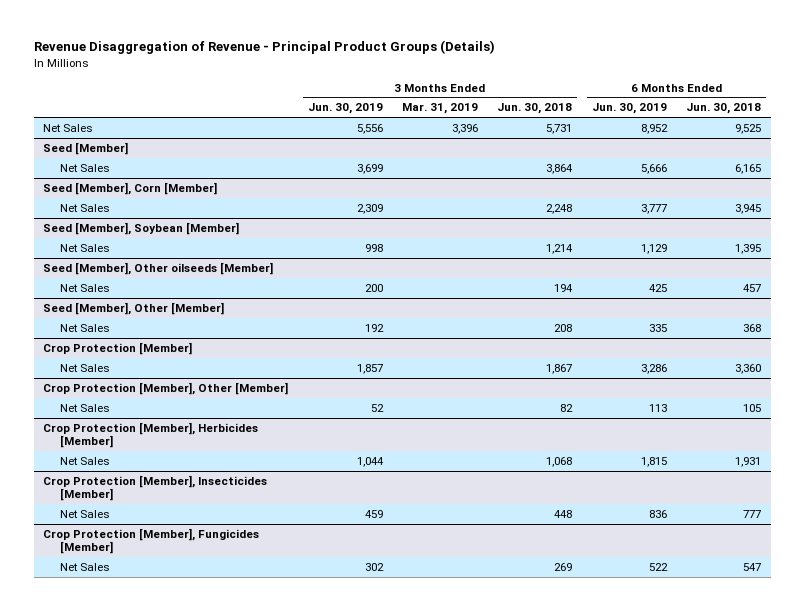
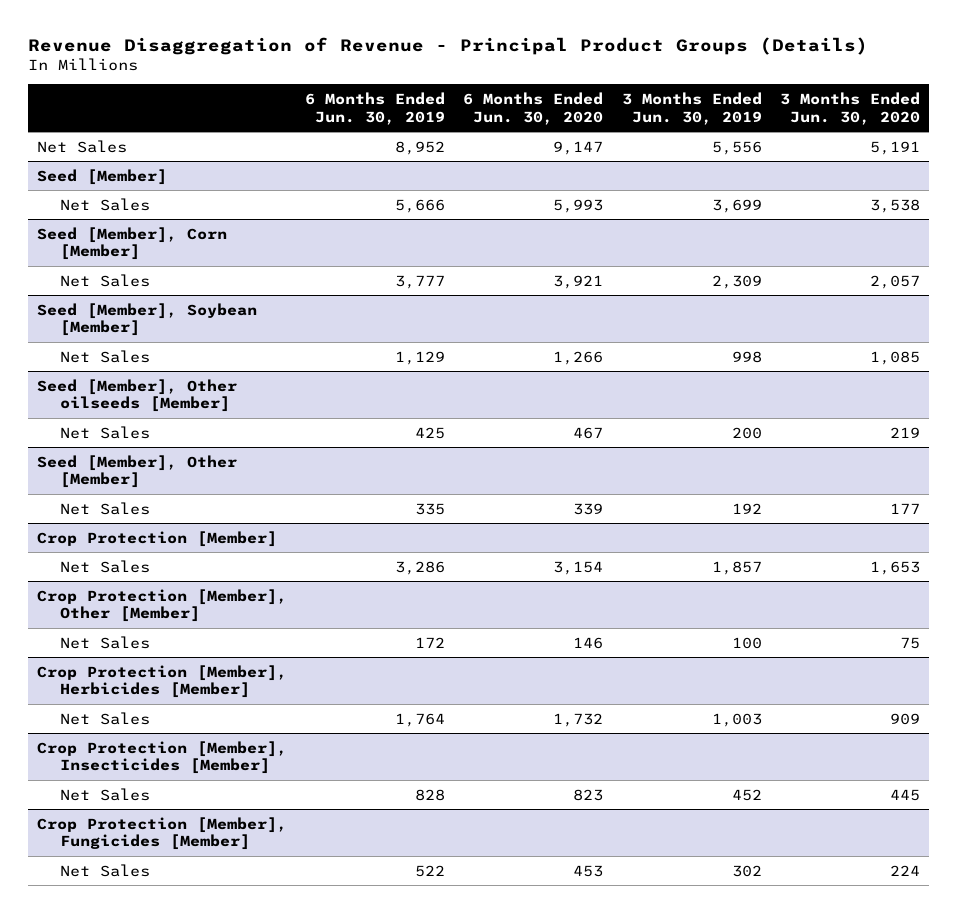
- | 3 Months Ended Jun. 30, 2019 | 3 Months Ended Mar. 31, 2019 | 3 Months Ended Jun. 30, 2018 | 6 Months Ended Jun. 30, 2019 | 6 Months Ended Jun. 30, 2018
+ | 6 Months Ended Jun. 30, 2019 | 6 Months Ended Jun. 30, 2020 | 3 Months Ended Jun. 30, 2019 | 3 Months Ended Jun. 30, 2020
@ Crop Protection [Member], Other [Member]
- Net Sales | 52 | | 82 | 113 | 105
+ Net Sales | 172 | 146 | 100 | 75
@ Crop Protection [Member], Herbicides [Member]
- Net Sales | 1,044 | | 1,068 | 1,815 | 1,931
+ Net Sales | 1,764 | 1,732 | 1,003 | 909
@ Crop Protection [Member], Insecticides [Member]
- Net Sales | 459 | | 448 | 836 | 777
+ Net Sales | 828 | 823 | 452 | 445

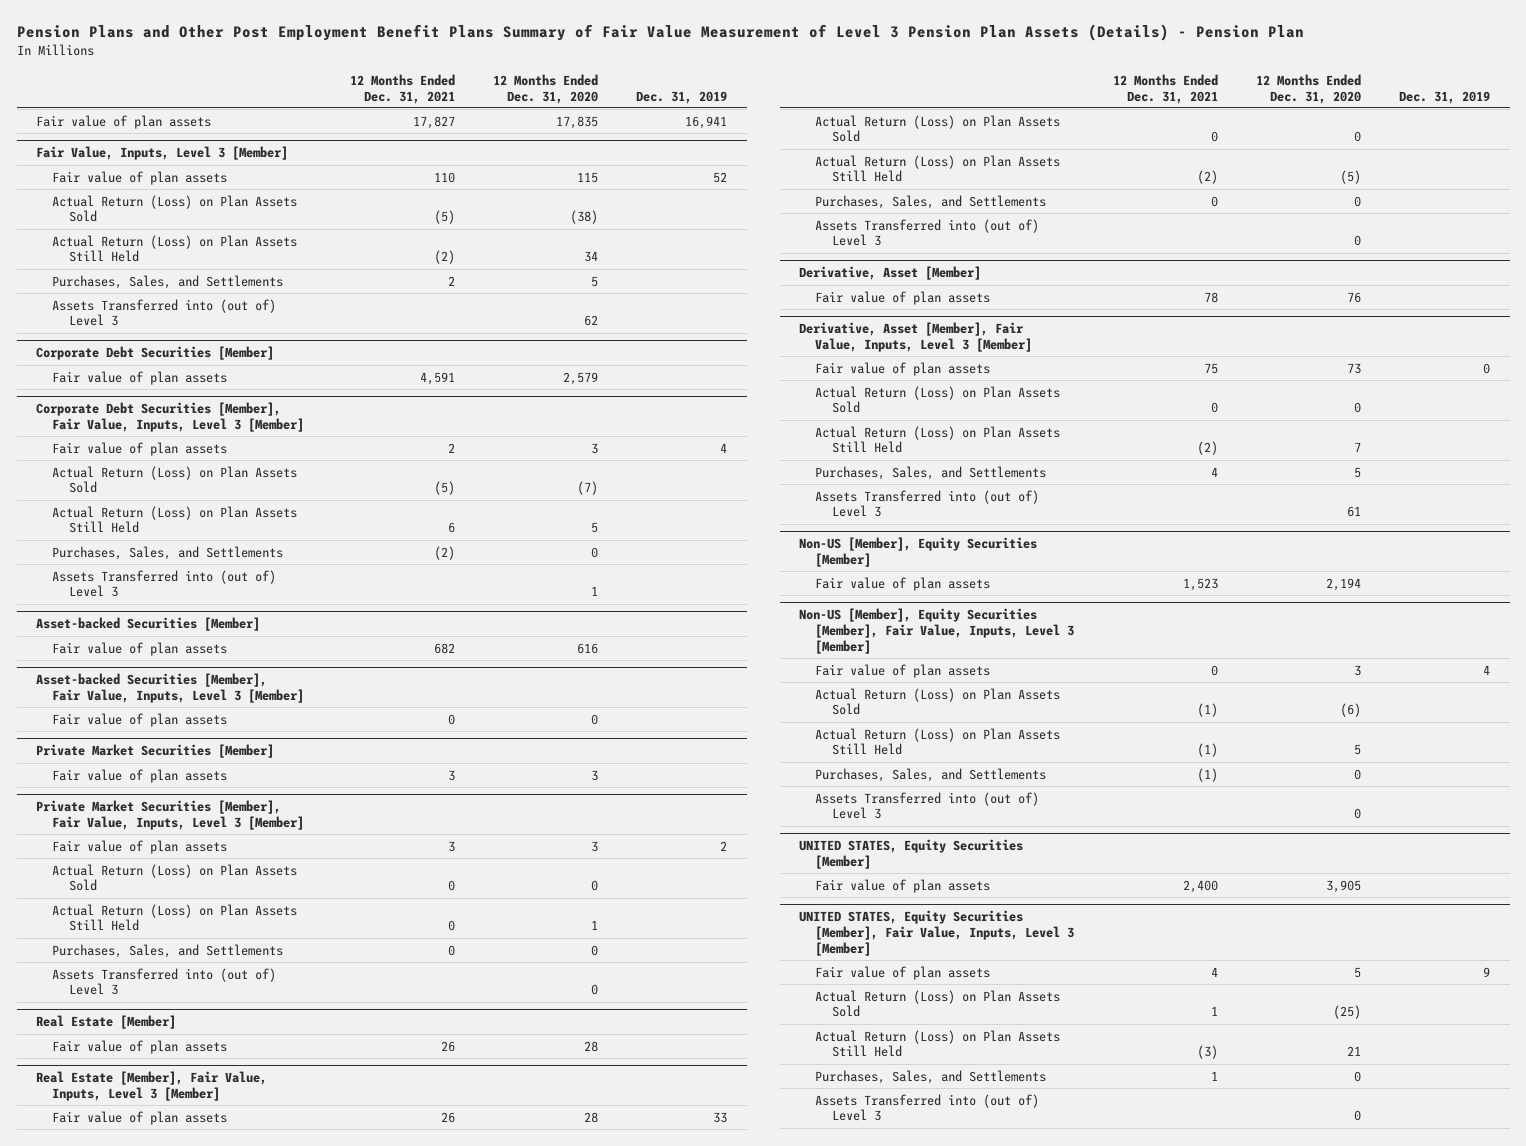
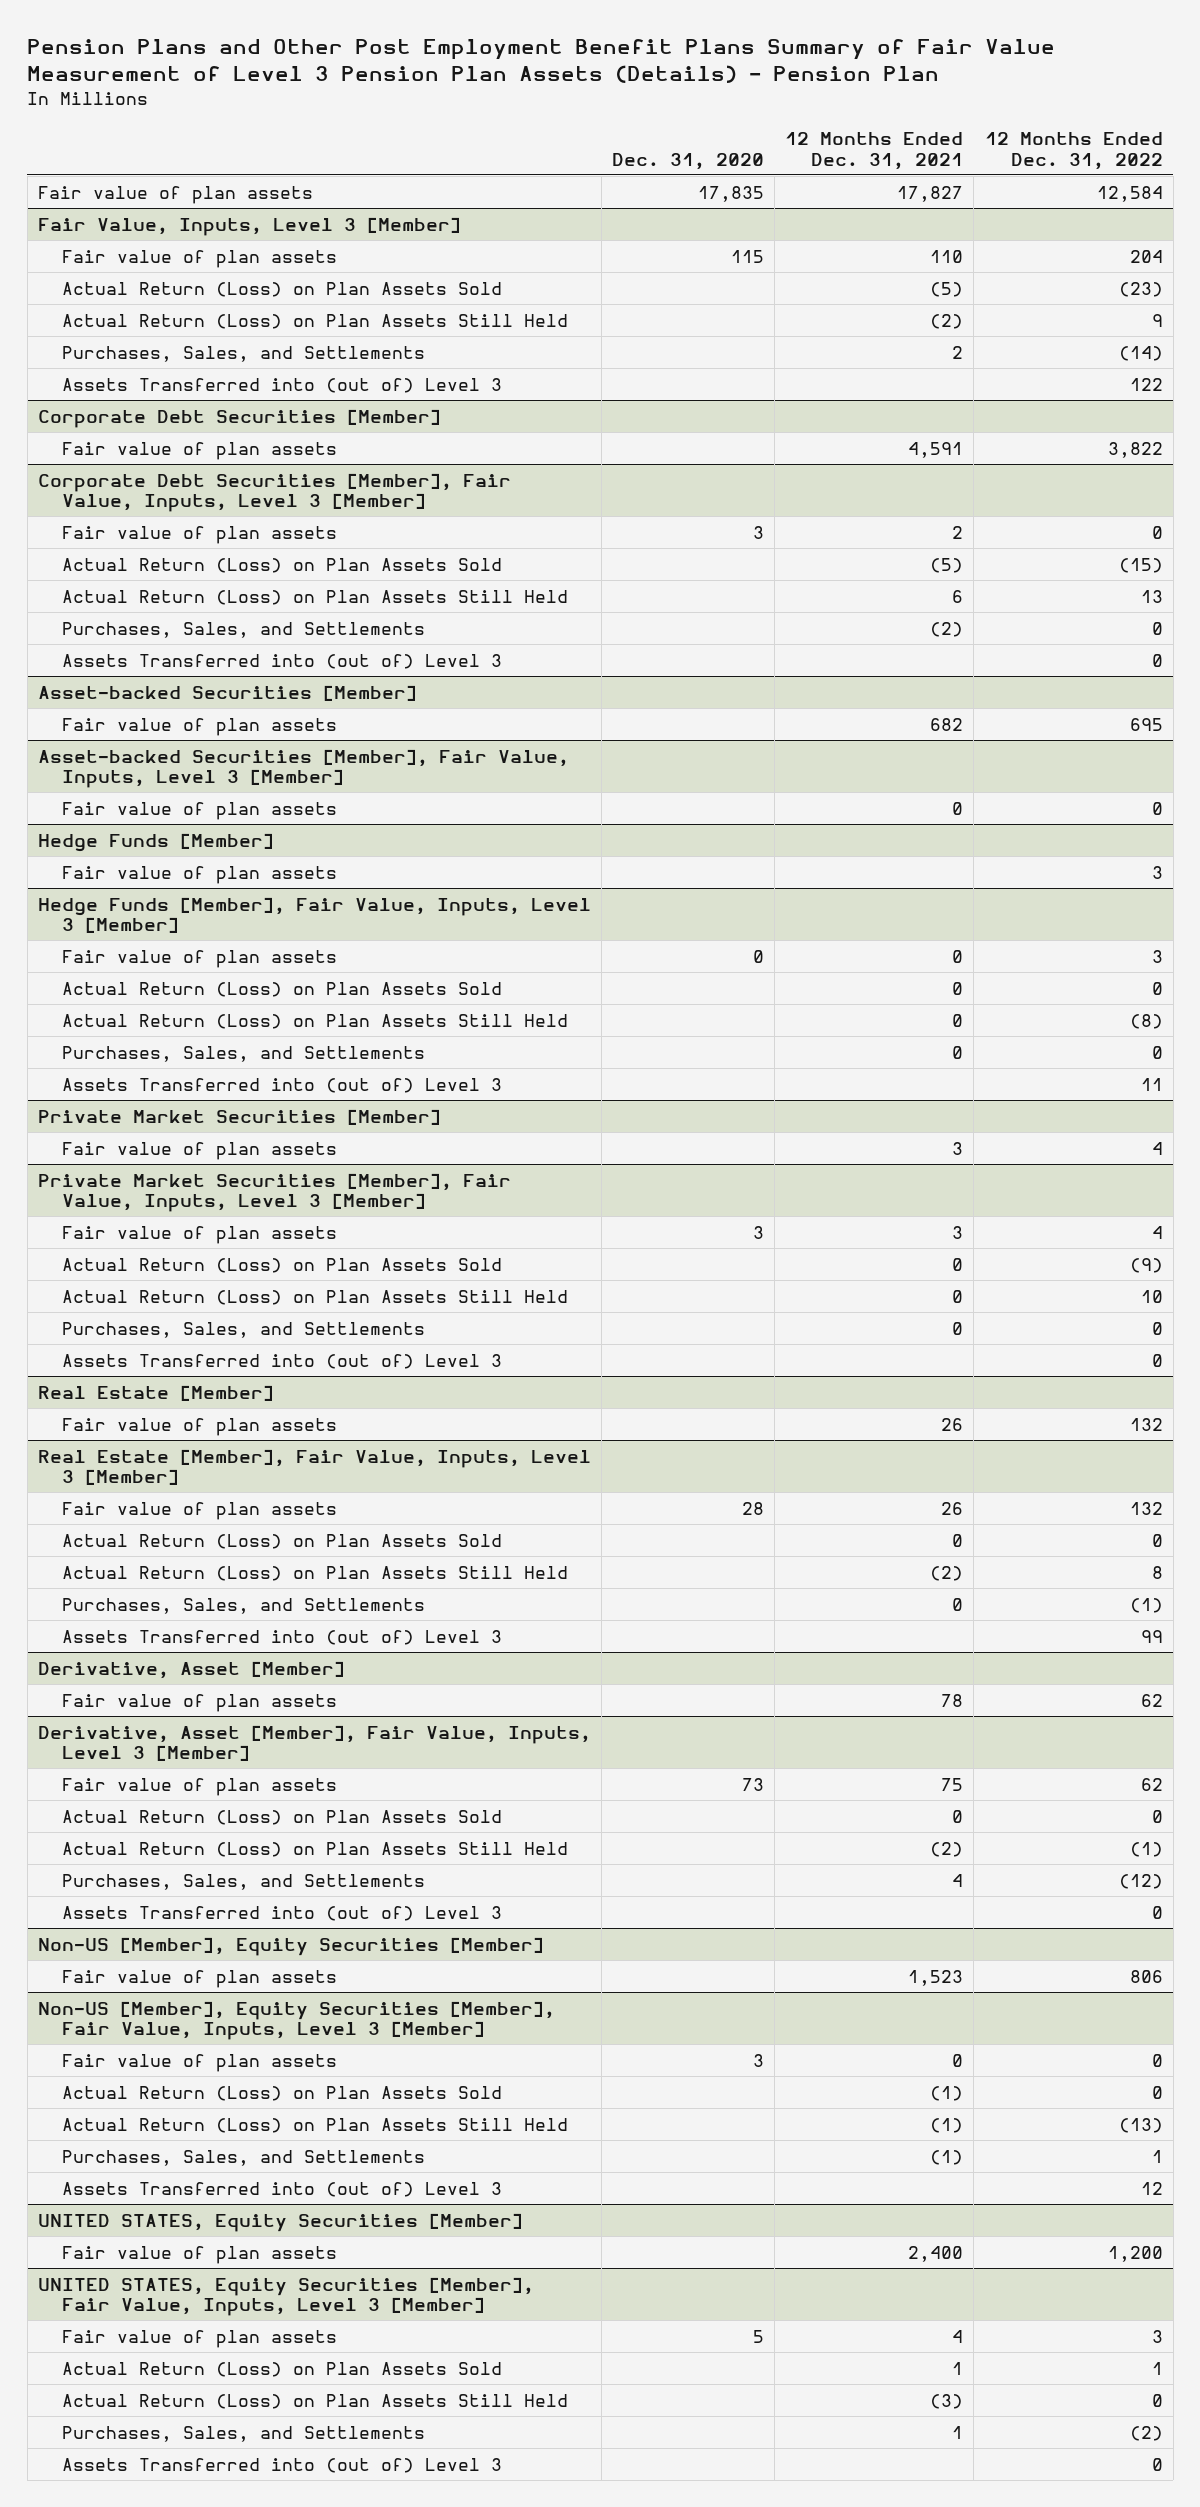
- | 12 Months Ended Dec. 31, 2021 | 12 Months Ended Dec. 31, 2020 | Dec. 31, 2019
+ | Dec. 31, 2020 | 12 Months Ended Dec. 31, 2021 | 12 Months Ended Dec. 31, 2022
+ Hedge Funds [Member]
+ Fair value of plan assets | | | 3
+ Hedge Funds [Member], Fair Value, Inputs, Level 3 [Member]
+ Fair value of plan assets | 0 | 0 | 3
+ Actual Return (Loss) on Plan Assets Sold | | 0 | 0
+ Actual Return (Loss) on Plan Assets Still Held | | 0 | (8)
+ Purchases, Sales, and Settlements | | 0 | 0
+ Assets Transferred into (out of) Level 3 | | | 11

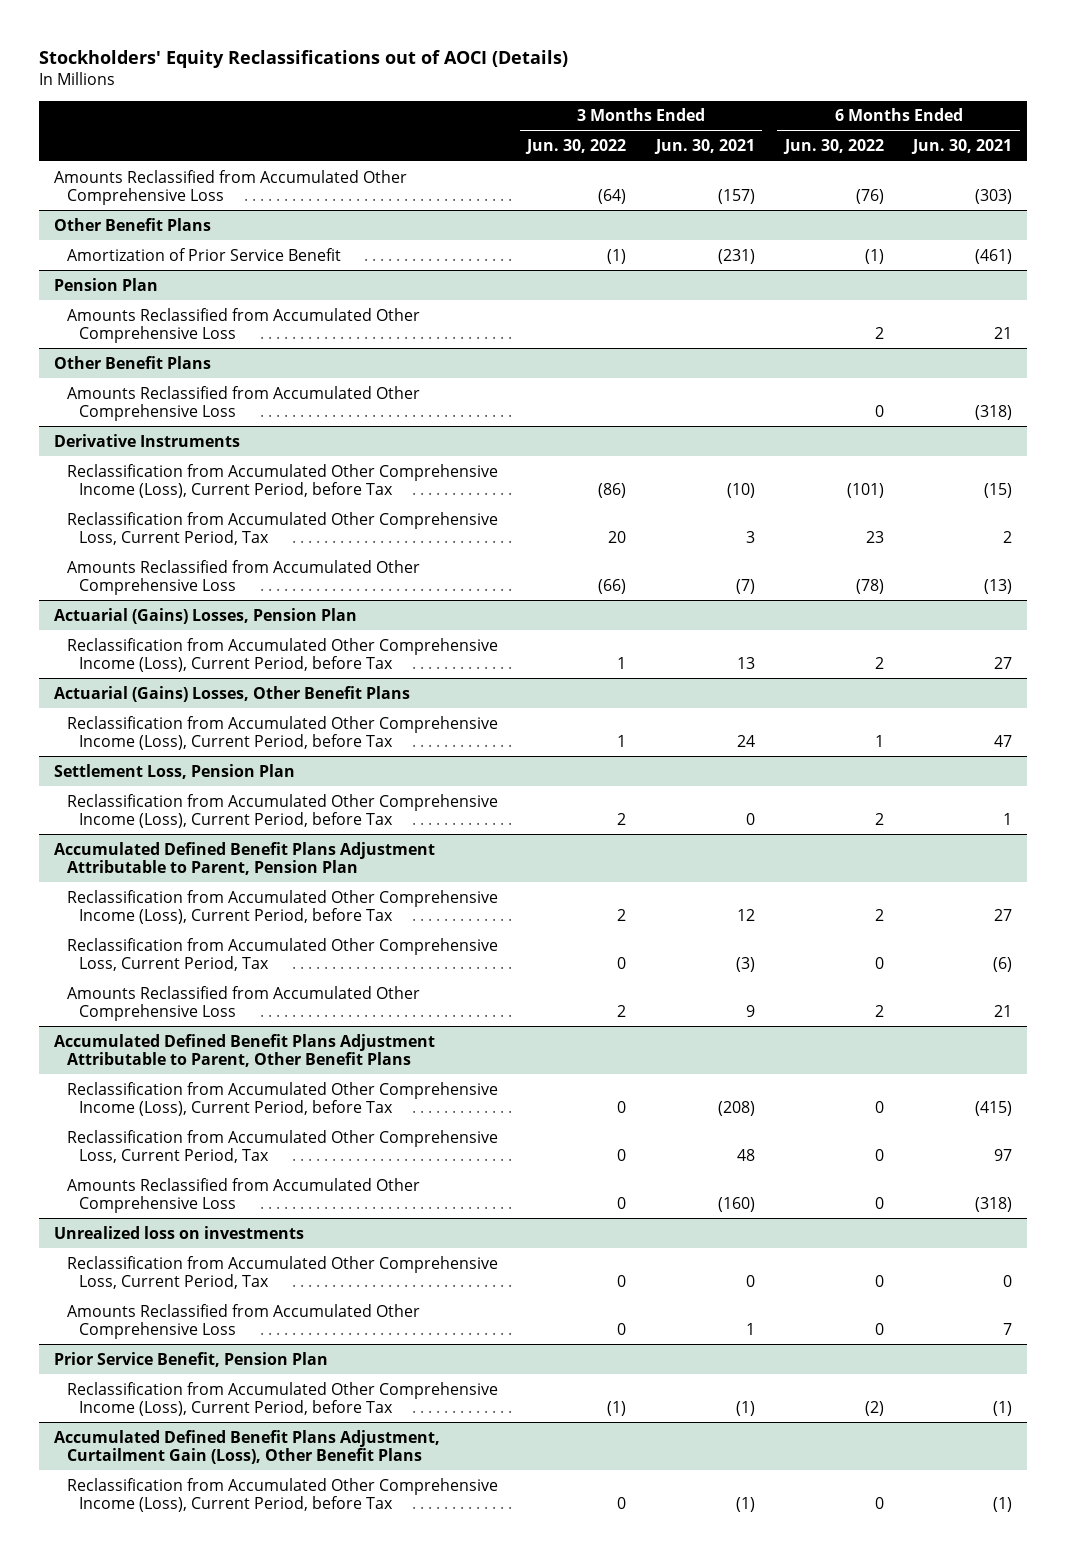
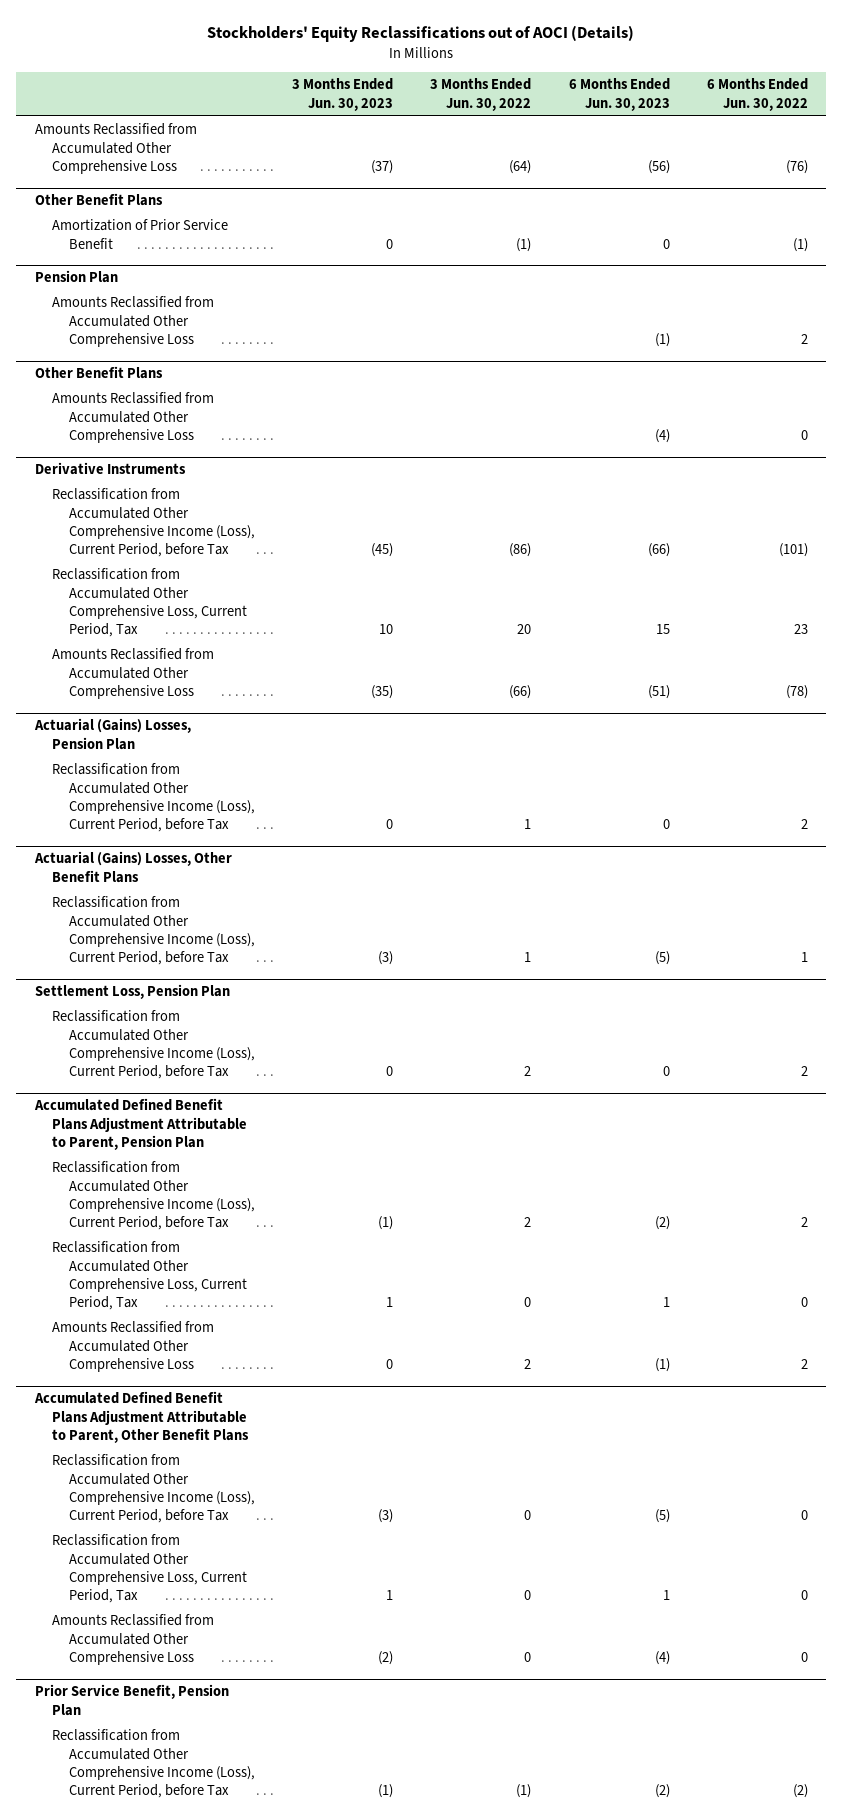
- | 3 Months Ended Jun. 30, 2022 | 3 Months Ended Jun. 30, 2021 | 6 Months Ended Jun. 30, 2022 | 6 Months Ended Jun. 30, 2021
+ | 3 Months Ended Jun. 30, 2023 | 3 Months Ended Jun. 30, 2022 | 6 Months Ended Jun. 30, 2023 | 6 Months Ended Jun. 30, 2022
- Unrealized loss on investments
- Reclassification from Accumulated Other Comprehensive Loss, Current Period, Tax | 0 | 0 | 0 | 0
- Amounts Reclassified from Accumulated Other Comprehensive Loss | 0 | 1 | 0 | 7
- Accumulated Defined Benefit Plans Adjustment, Curtailment Gain (Loss), Other Benefit Plans
- Reclassification from Accumulated Other Comprehensive Income (Loss), Current Period, before Tax | 0 | (1) | 0 | (1)

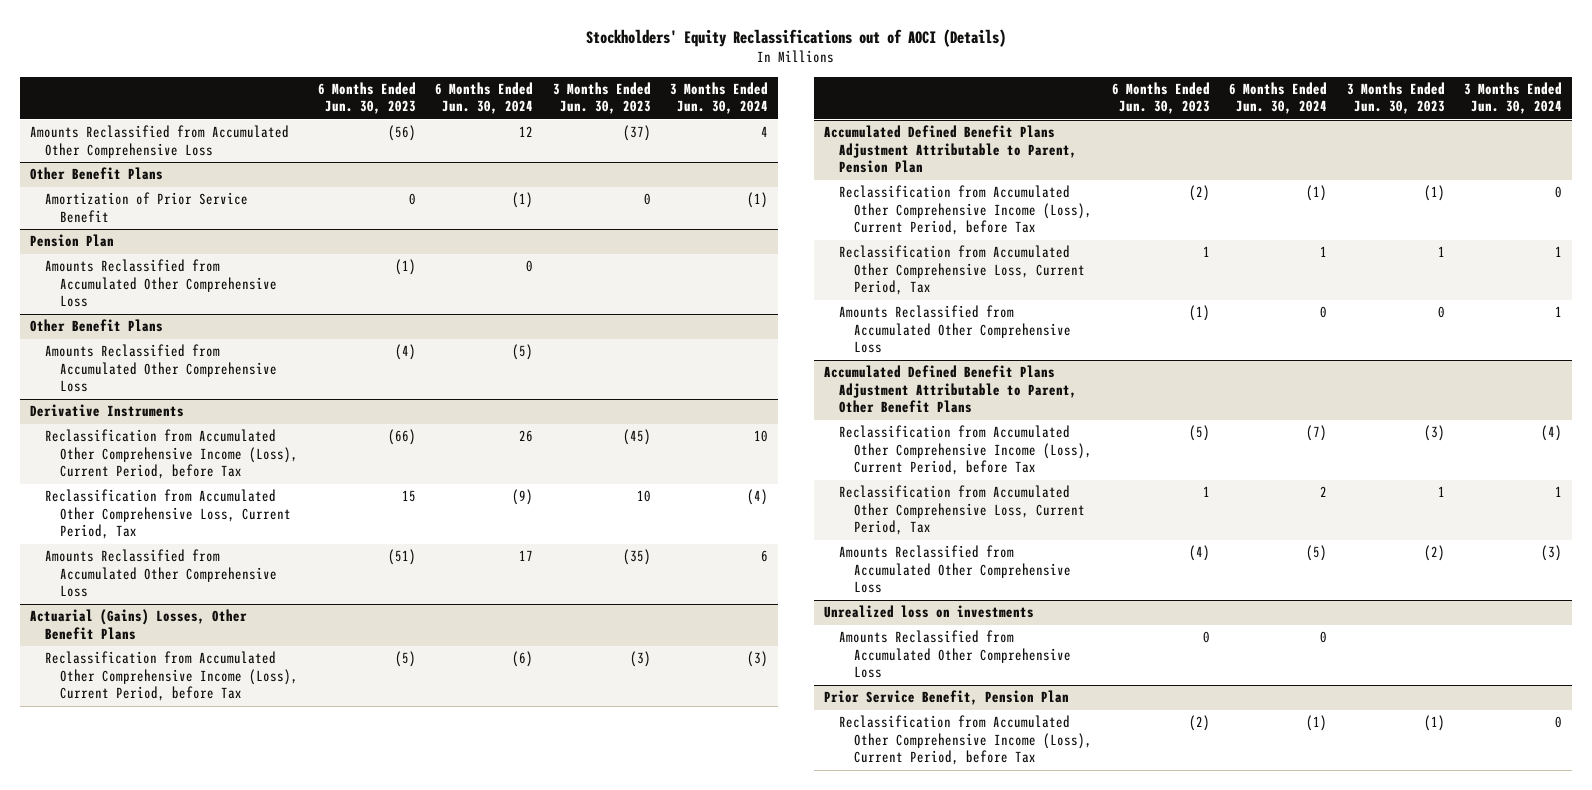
- | 3 Months Ended Jun. 30, 2023 | 3 Months Ended Jun. 30, 2022 | 6 Months Ended Jun. 30, 2023 | 6 Months Ended Jun. 30, 2022
+ | 6 Months Ended Jun. 30, 2023 | 6 Months Ended Jun. 30, 2024 | 3 Months Ended Jun. 30, 2023 | 3 Months Ended Jun. 30, 2024
- Actuarial (Gains) Losses, Pension Plan
- Reclassification from Accumulated Other Comprehensive Income (Loss), Current Period, before Tax | 0 | 1 | 0 | 2
- Settlement Loss, Pension Plan
- Reclassification from Accumulated Other Comprehensive Income (Loss), Current Period, before Tax | 0 | 2 | 0 | 2
+ Unrealized loss on investments
+ Amounts Reclassified from Accumulated Other Comprehensive Loss | 0 | 0 | |

